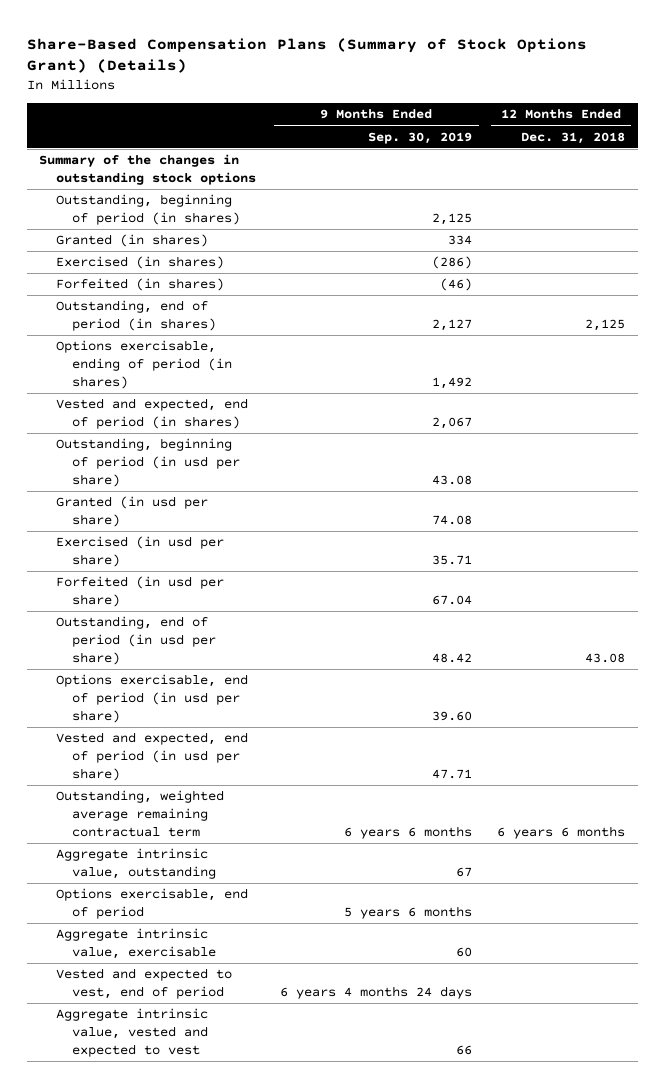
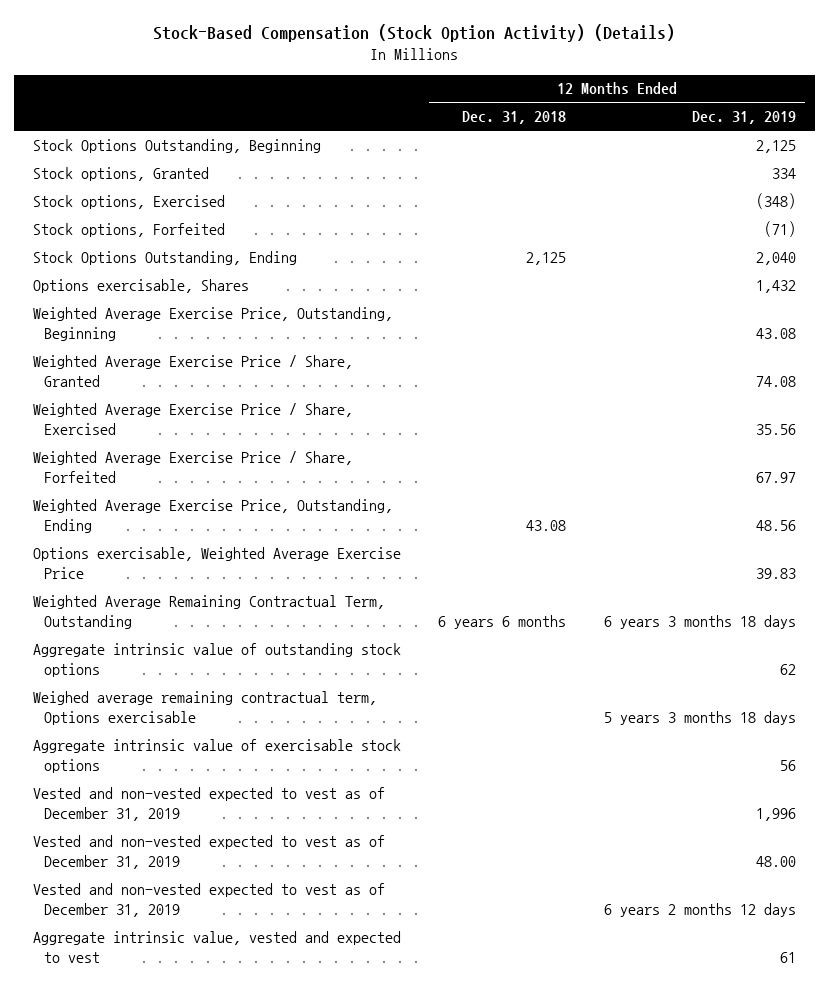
- Share-Based Compensation Plans (Summary of Stock Options Grant) (Details)
+ Stock-Based Compensation (Stock Option Activity) (Details)
- | 9 Months Ended Sep. 30, 2019 | 12 Months Ended Dec. 31, 2018
+ | 12 Months Ended Dec. 31, 2018 | 12 Months Ended Dec. 31, 2019
- Summary of the changes in outstanding stock options
- Outstanding, beginning of period (in shares) | 2,125 |
- Granted (in shares) | 334 |
- Exercised (in shares) | (286) |
- Forfeited (in shares) | (46) |
- Outstanding, end of period (in shares) | 2,127 | 2,125
- Options exercisable, ending of period (in shares) | 1,492 |
- Vested and expected, end of period (in shares) | 2,067 |
- Outstanding, beginning of period (in usd per share) | 43.08 |
- Granted (in usd per share) | 74.08 |
- Exercised (in usd per share) | 35.71 |
- Forfeited (in usd per share) | 67.04 |
- Outstanding, end of period (in usd per share) | 48.42 | 43.08
- Options exercisable, end of period (in usd per share) | 39.60 |
- Vested and expected, end of period (in usd per share) | 47.71 |
- Outstanding, weighted average remaining contractual term | 6 years 6 months | 6 years 6 months
- Aggregate intrinsic value, outstanding | 67 |
- Options exercisable, end of period | 5 years 6 months |
- Aggregate intrinsic value, exercisable | 60 |
- Vested and expected to vest, end of period | 6 years 4 months 24 days |
+ Stock Options Outstanding, Beginning | | 2,125
+ Stock options, Granted | | 334
+ Stock options, Exercised | | (348)
+ Stock options, Forfeited | | (71)
+ Stock Options Outstanding, Ending | 2,125 | 2,040
+ Options exercisable, Shares | | 1,432
+ Weighted Average Exercise Price, Outstanding, Beginning | | 43.08
+ Weighted Average Exercise Price / Share, Granted | | 74.08
+ Weighted Average Exercise Price / Share, Exercised | | 35.56
+ Weighted Average Exercise Price / Share, Forfeited | | 67.97
+ Weighted Average Exercise Price, Outstanding, Ending | 43.08 | 48.56
+ Options exercisable, Weighted Average Exercise Price | | 39.83
+ Weighted Average Remaining Contractual Term, Outstanding | 6 years 6 months | 6 years 3 months 18 days
+ Aggregate intrinsic value of outstanding stock options | | 62
+ Weighed average remaining contractual term, Options exercisable | | 5 years 3 months 18 days
+ Aggregate intrinsic value of exercisable stock options | | 56
+ Vested and non-vested expected to vest as of December 31, 2019 | | 1,996
+ Vested and non-vested expected to vest as of December 31, 2019 | | 48.00
+ Vested and non-vested expected to vest as of December 31, 2019 | | 6 years 2 months 12 days

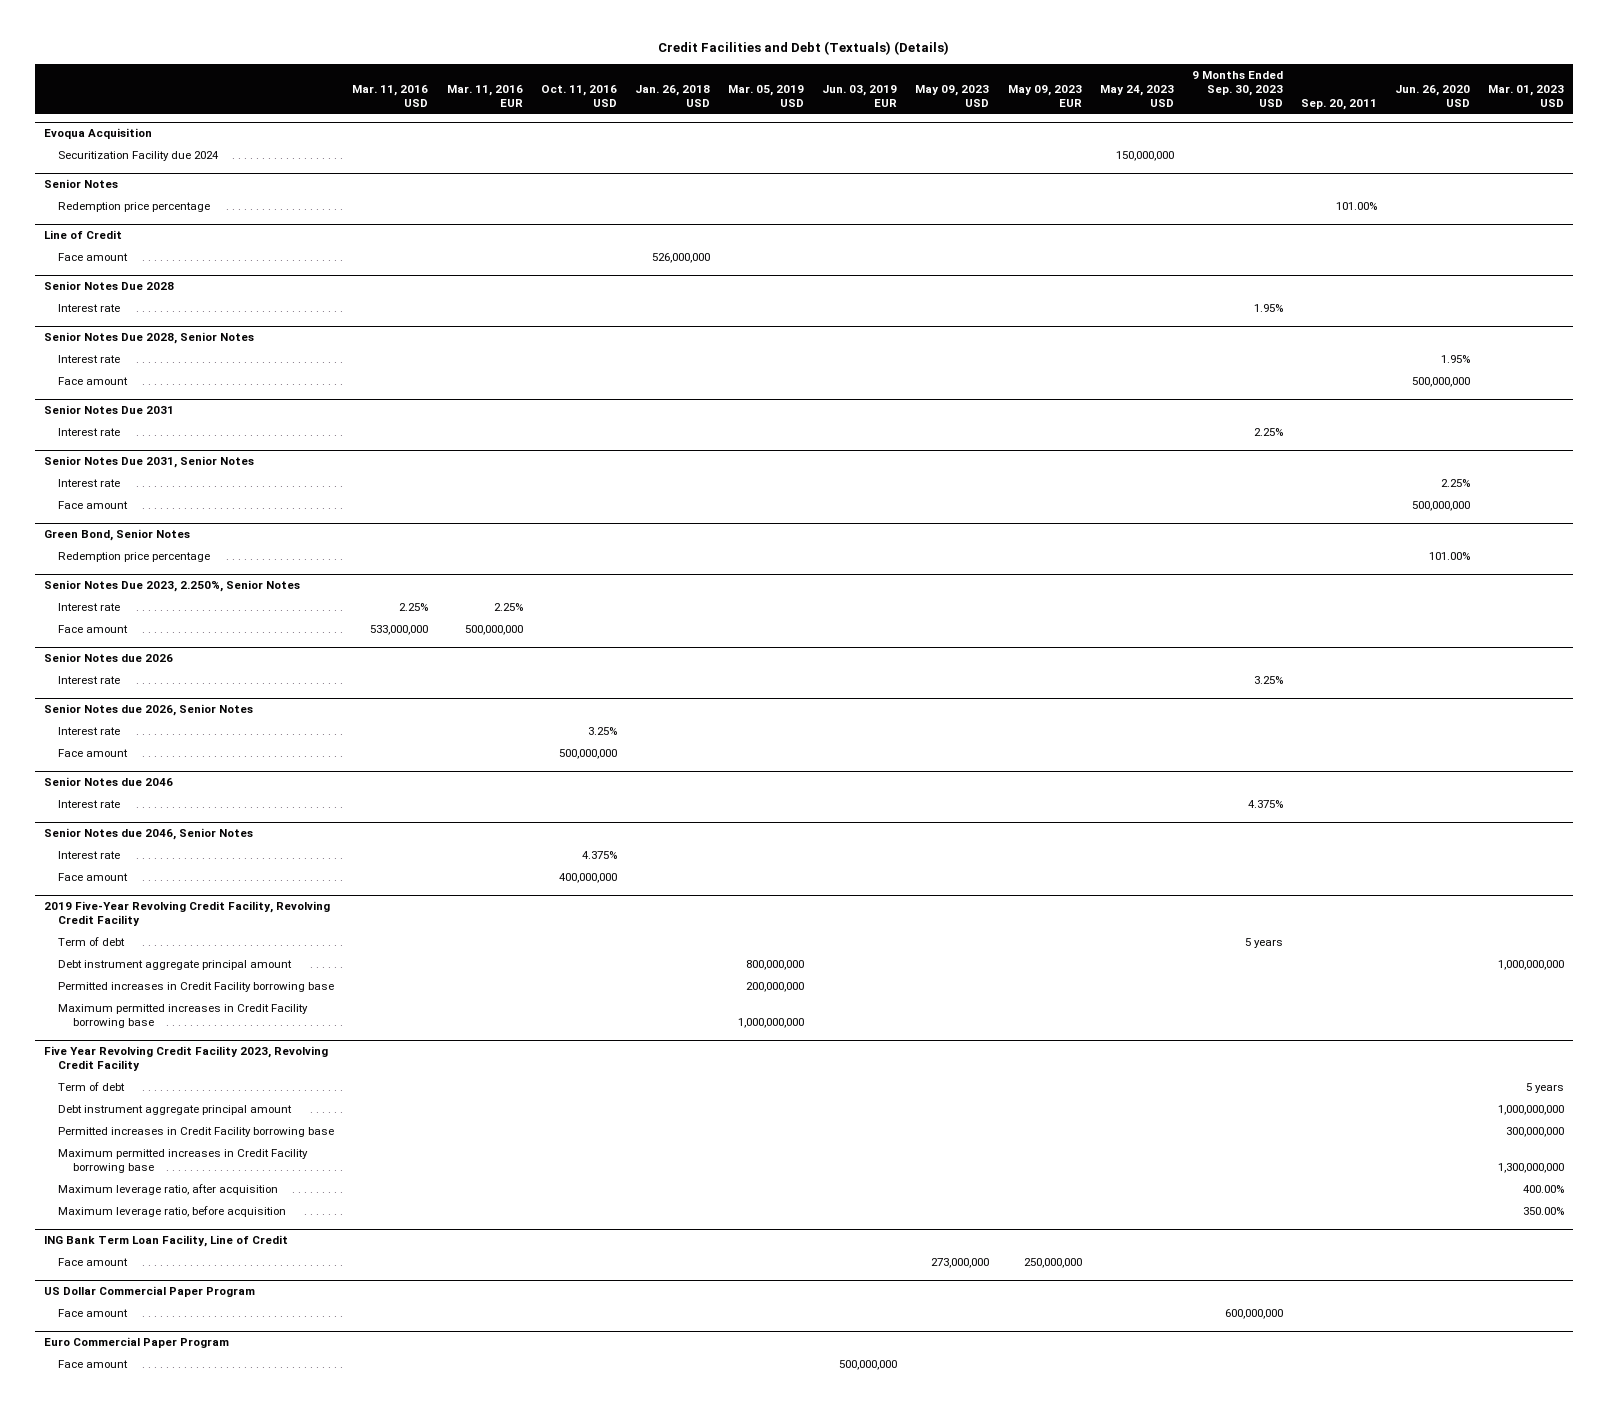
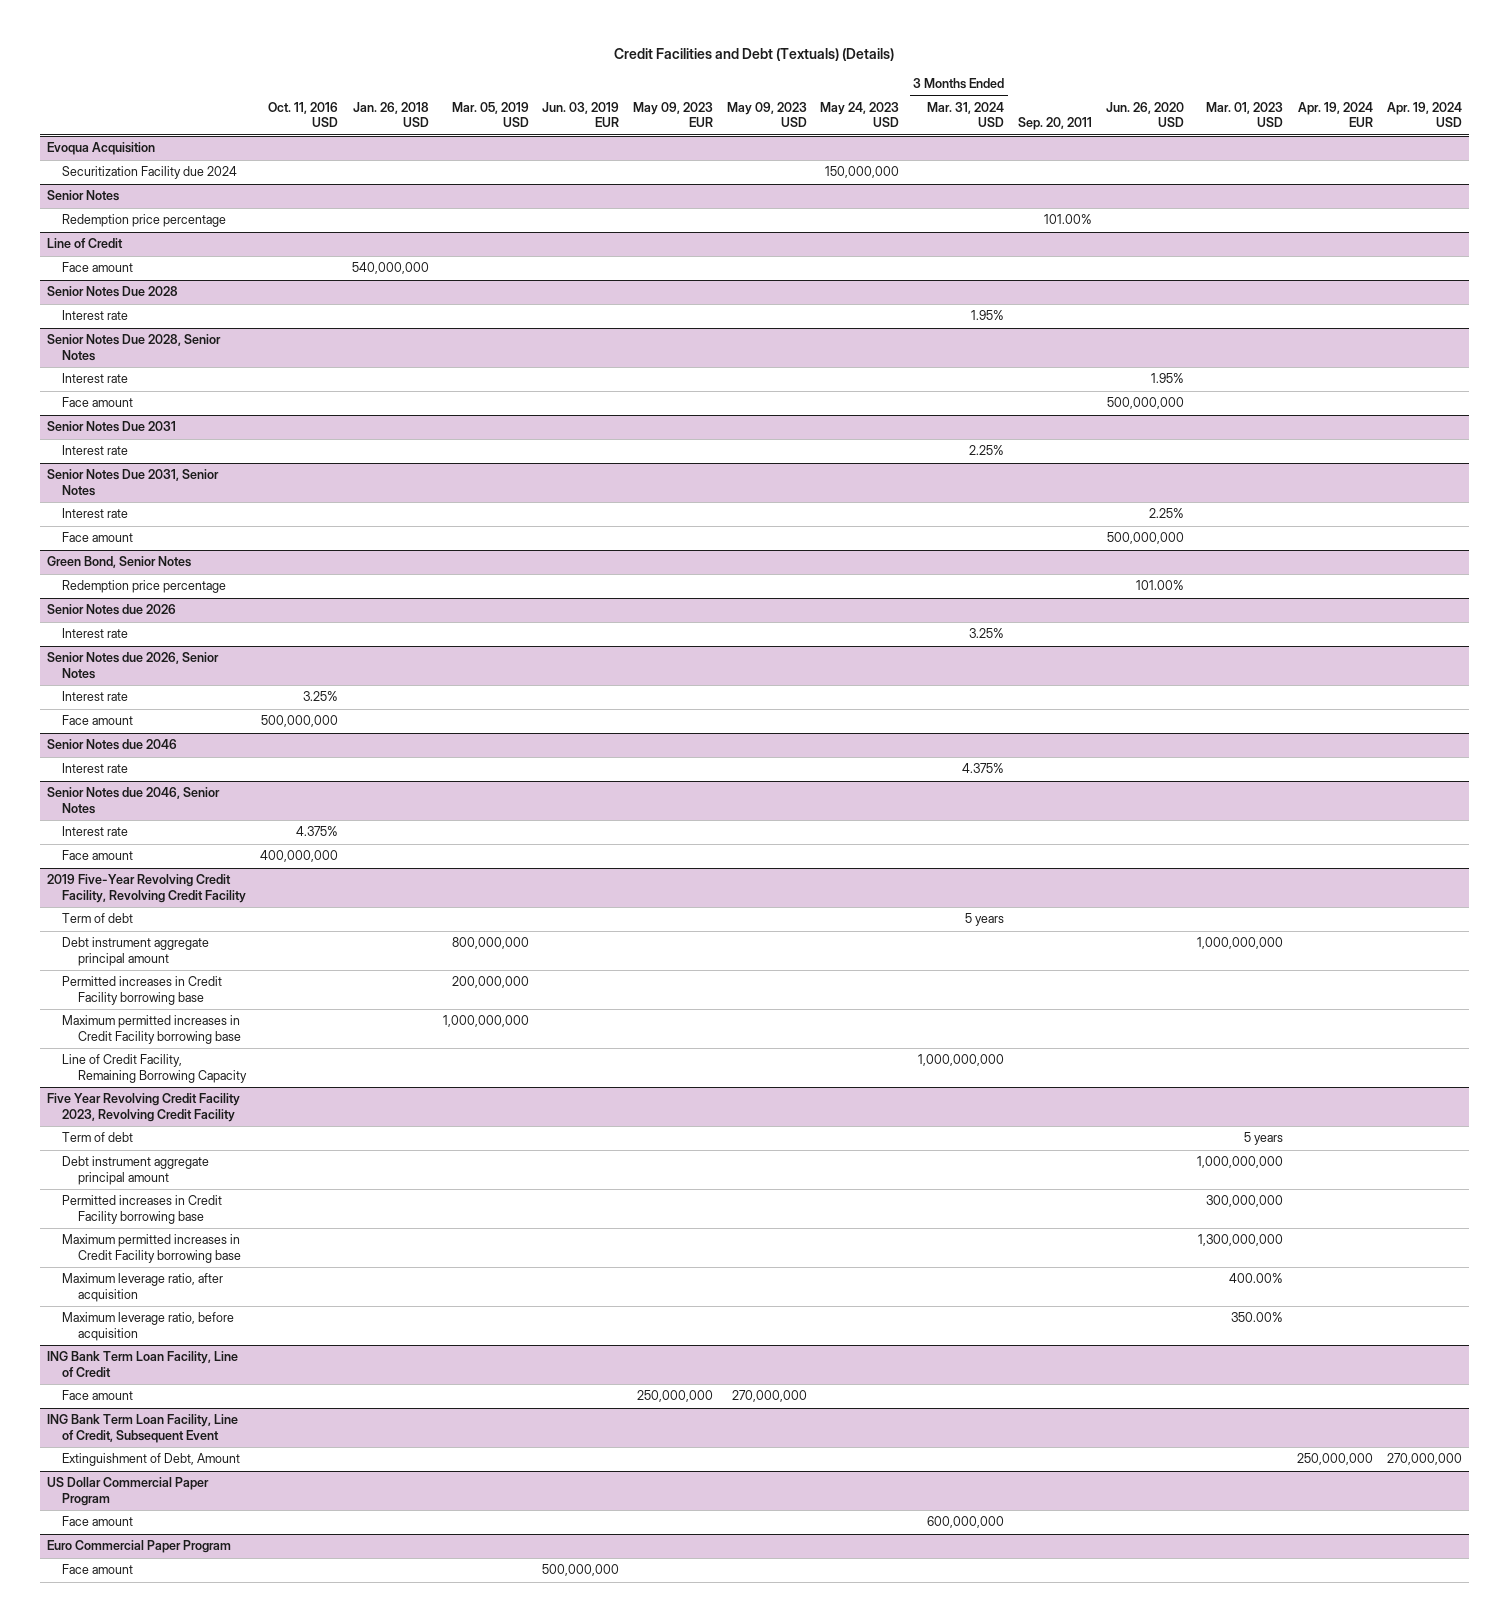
- | Mar. 11, 2016 USD | Mar. 11, 2016 EUR | Oct. 11, 2016 USD | Jan. 26, 2018 USD | Mar. 05, 2019 USD | Jun. 03, 2019 EUR | May 09, 2023 USD | May 09, 2023 EUR | May 24, 2023 USD | 9 Months Ended Sep. 30, 2023 USD | Sep. 20, 2011 | Jun. 26, 2020 USD | Mar. 01, 2023 USD
+ | Oct. 11, 2016 USD | Jan. 26, 2018 USD | Mar. 05, 2019 USD | Jun. 03, 2019 EUR | May 09, 2023 EUR | May 09, 2023 USD | May 24, 2023 USD | 3 Months Ended Mar. 31, 2024 USD | Sep. 20, 2011 | Jun. 26, 2020 USD | Mar. 01, 2023 USD | Apr. 19, 2024 EUR | Apr. 19, 2024 USD
@ Line of Credit
- Face amount | | | | 526,000,000 | | | | | | | | |
+ Face amount | | 540,000,000 | | | | | | | | | | |
- Senior Notes Due 2023, 2.250%, Senior Notes
- Interest rate | 2.25% | 2.25% | | | | | | | | | | |
- Face amount | 533,000,000 | 500,000,000 | | | | | | | | | | |
@ 2019 Five-Year Revolving Credit Facility, Revolving Credit Facility
+ Line of Credit Facility, Remaining Borrowing Capacity | | | | | | | | 1,000,000,000 | | | | |
@ ING Bank Term Loan Facility, Line of Credit
- Face amount | | | | | | | 273,000,000 | 250,000,000 | | | | |
+ Face amount | | | | | 250,000,000 | 270,000,000 | | | | | | |
+ ING Bank Term Loan Facility, Line of Credit, Subsequent Event
+ Extinguishment of Debt, Amount | | | | | | | | | | | | 250,000,000 | 270,000,000

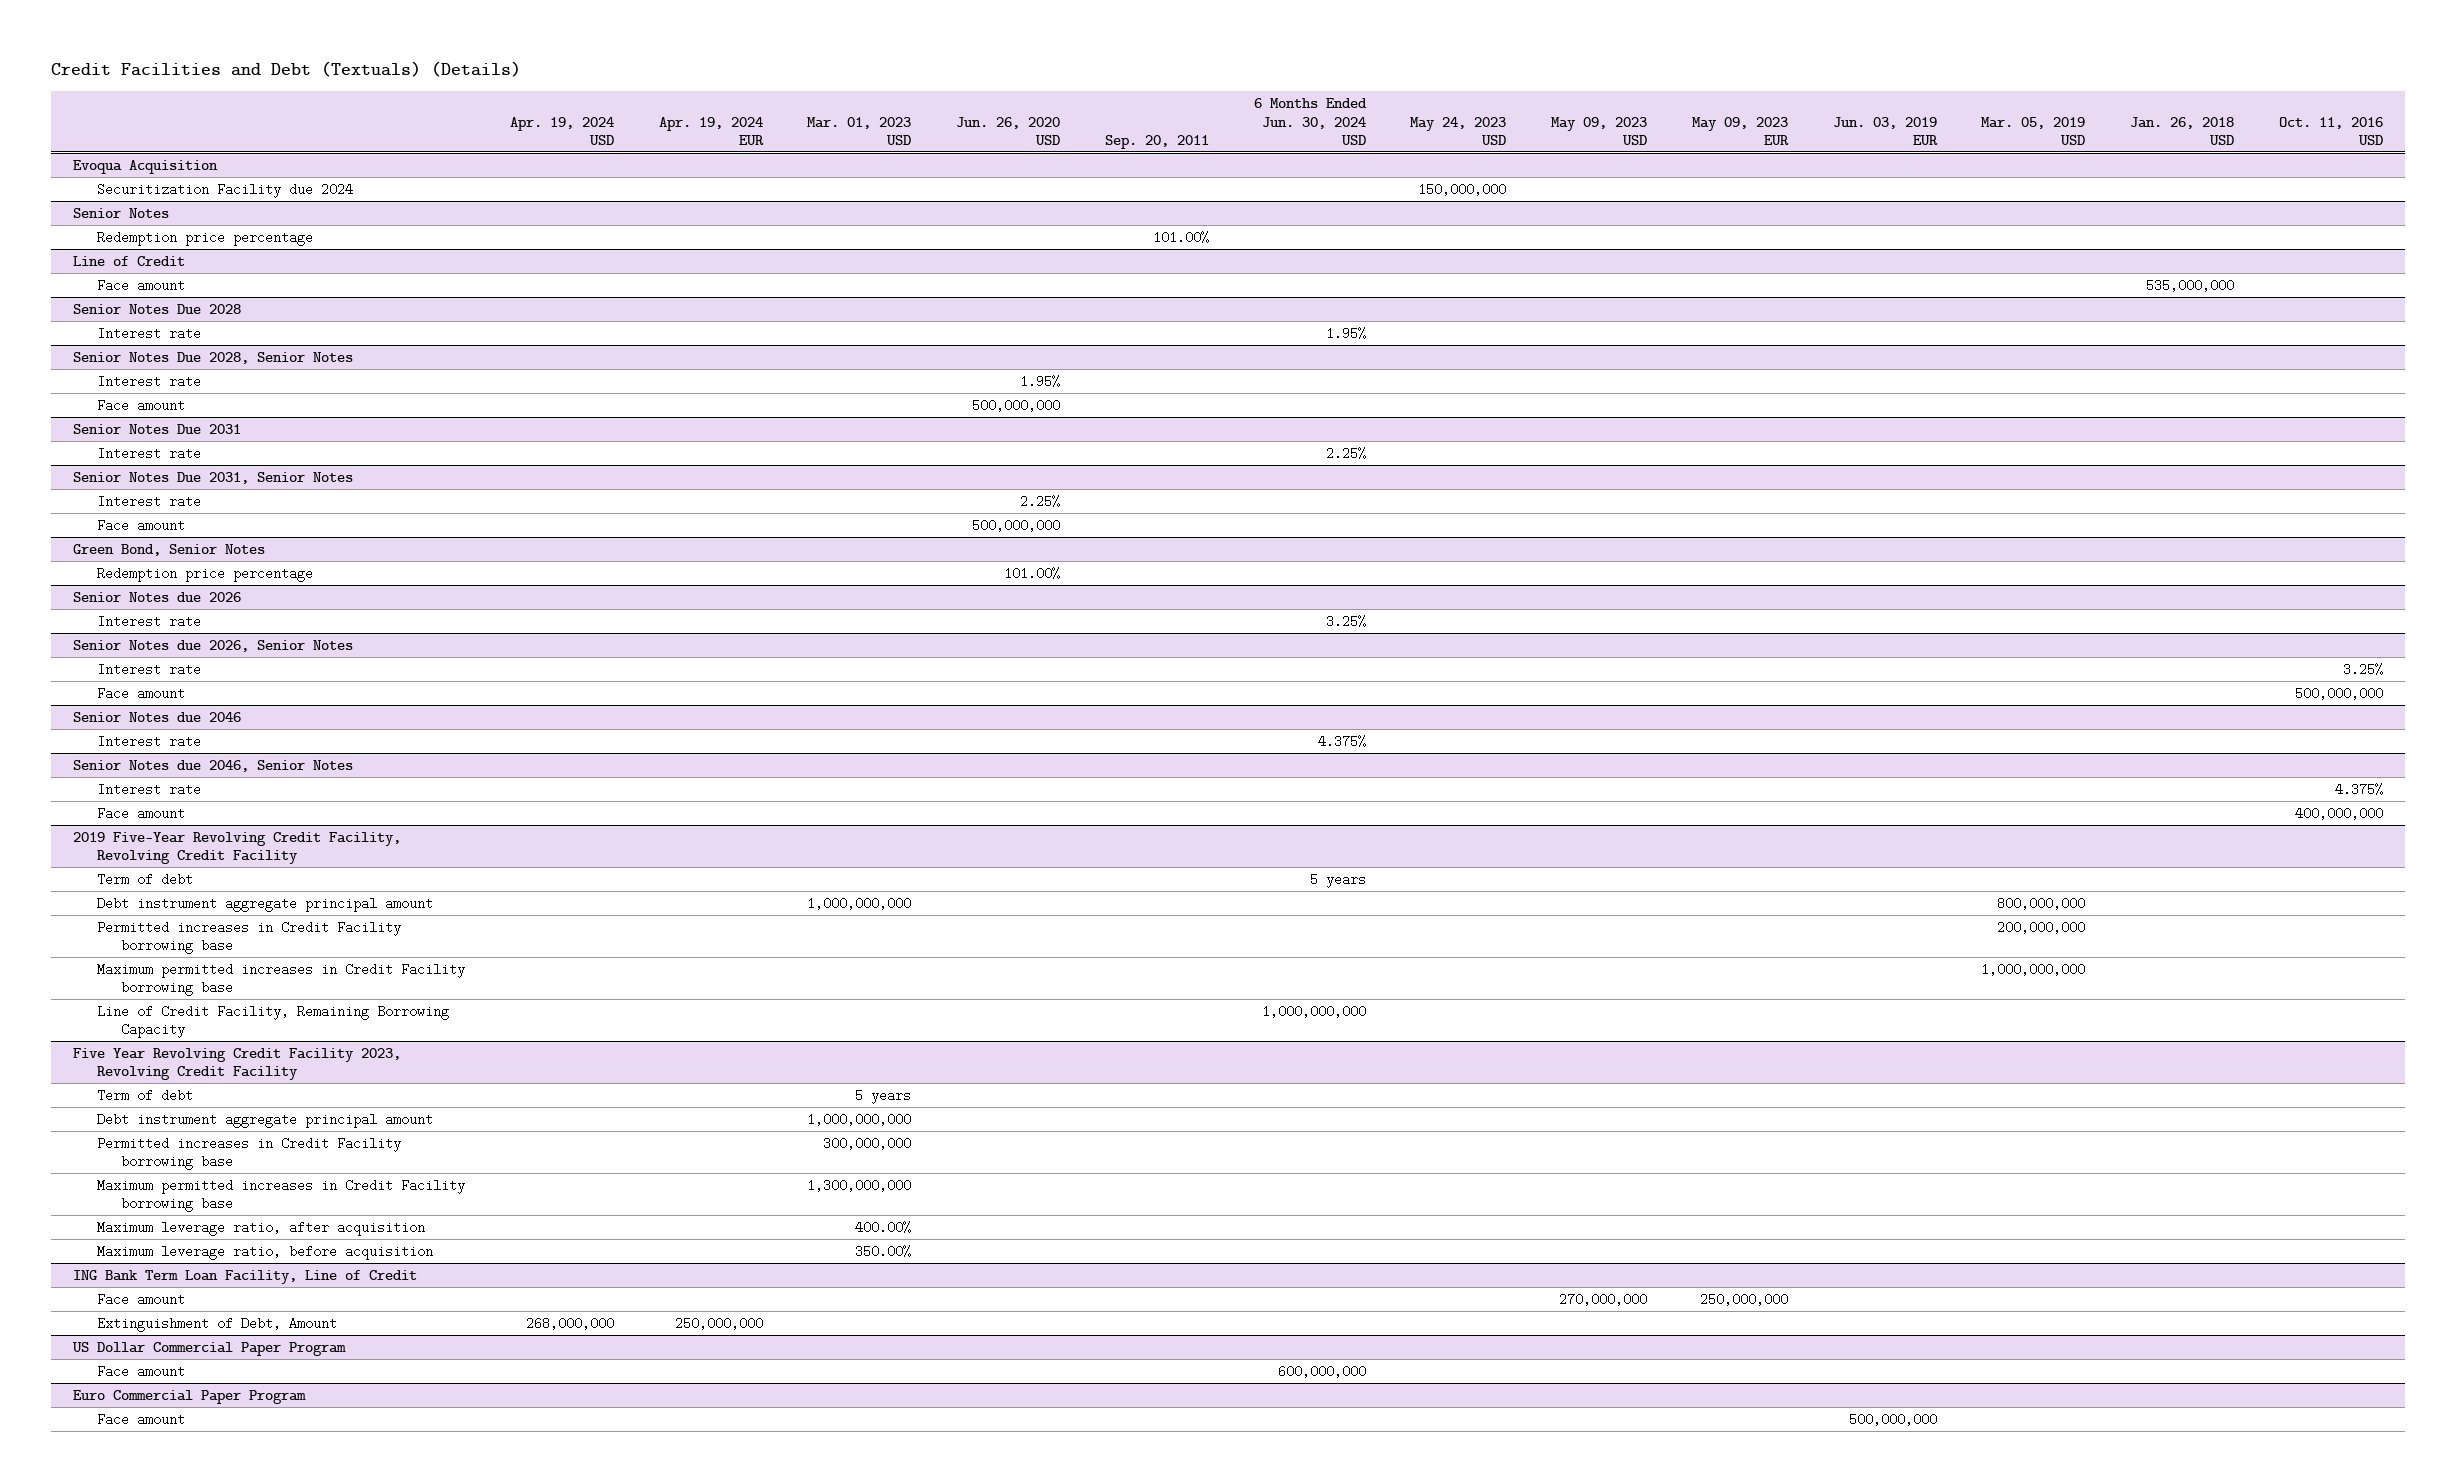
- | Oct. 11, 2016 USD | Jan. 26, 2018 USD | Mar. 05, 2019 USD | Jun. 03, 2019 EUR | May 09, 2023 EUR | May 09, 2023 USD | May 24, 2023 USD | 3 Months Ended Mar. 31, 2024 USD | Sep. 20, 2011 | Jun. 26, 2020 USD | Mar. 01, 2023 USD | Apr. 19, 2024 EUR | Apr. 19, 2024 USD
+ | Apr. 19, 2024 USD | Apr. 19, 2024 EUR | Mar. 01, 2023 USD | Jun. 26, 2020 USD | Sep. 20, 2011 | 6 Months Ended Jun. 30, 2024 USD | May 24, 2023 USD | May 09, 2023 USD | May 09, 2023 EUR | Jun. 03, 2019 EUR | Mar. 05, 2019 USD | Jan. 26, 2018 USD | Oct. 11, 2016 USD
@ Line of Credit
- Face amount | | 540,000,000 | | | | | | | | | | |
+ Face amount | | | | | | | | | | | | 535,000,000 |
- ING Bank Term Loan Facility, Line of Credit, Subsequent Event
- Extinguishment of Debt, Amount | | | | | | | | | | | | 250,000,000 | 270,000,000
@ ING Bank Term Loan Facility, Line of Credit
+ Extinguishment of Debt, Amount | 268,000,000 | 250,000,000 | | | | | | | | | | |

